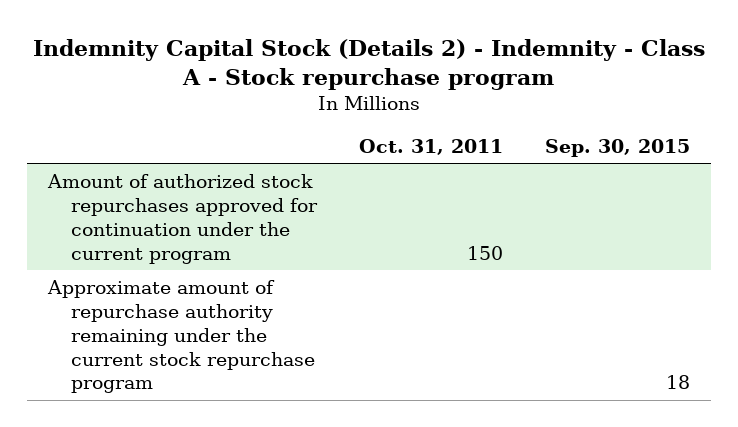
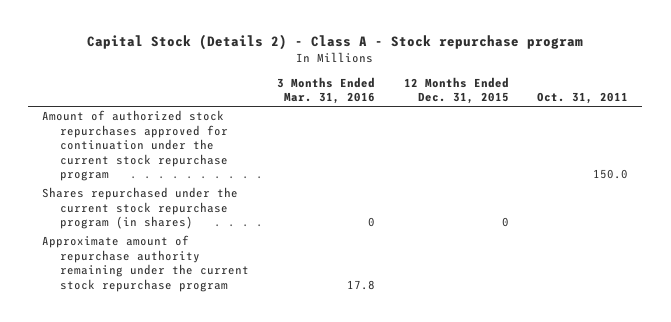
- Indemnity Capital Stock (Details 2) - Indemnity - Class A - Stock repurchase program
+ Capital Stock (Details 2) - Class A - Stock repurchase program
- | Oct. 31, 2011 | Sep. 30, 2015
+ | 3 Months Ended Mar. 31, 2016 | 12 Months Ended Dec. 31, 2015 | Oct. 31, 2011
- Amount of authorized stock repurchases approved for continuation under the current program | 150 |
+ Amount of authorized stock repurchases approved for continuation under the current stock repurchase program | | | 150.0
+ Shares repurchased under the current stock repurchase program (in shares) | 0 | 0 |

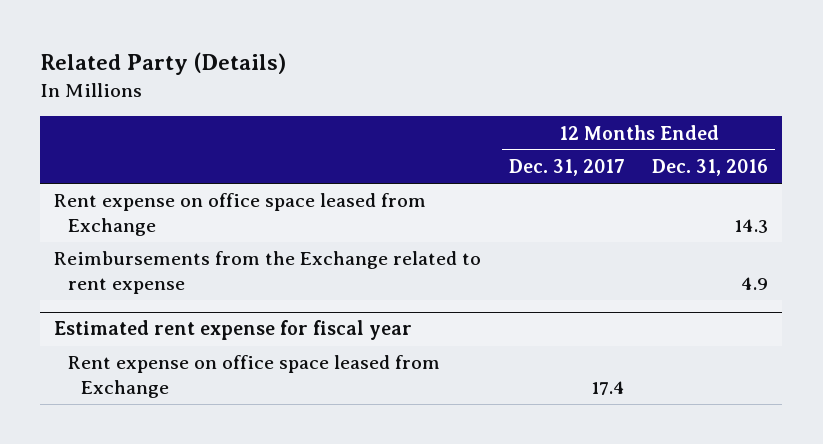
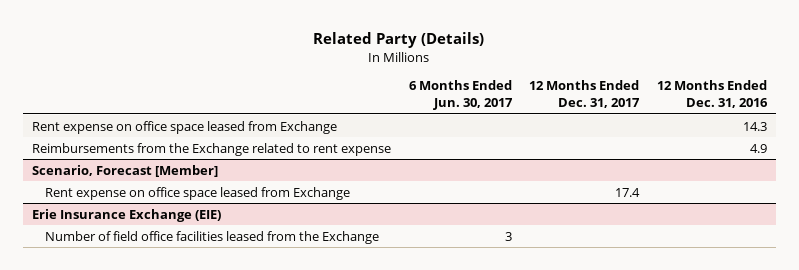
- | 12 Months Ended Dec. 31, 2017 | 12 Months Ended Dec. 31, 2016
+ | 6 Months Ended Jun. 30, 2017 | 12 Months Ended Dec. 31, 2017 | 12 Months Ended Dec. 31, 2016
- Estimated rent expense for fiscal year
+ Scenario, Forecast [Member]
+ Erie Insurance Exchange (EIE)
+ Number of field office facilities leased from the Exchange | 3 | |

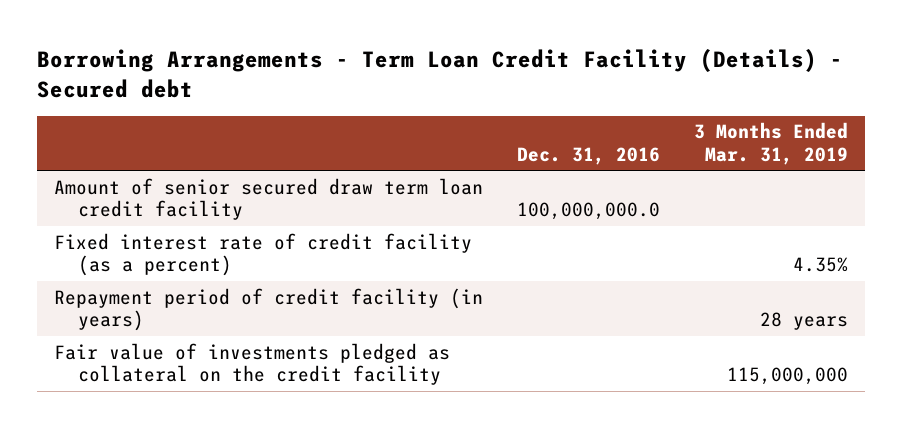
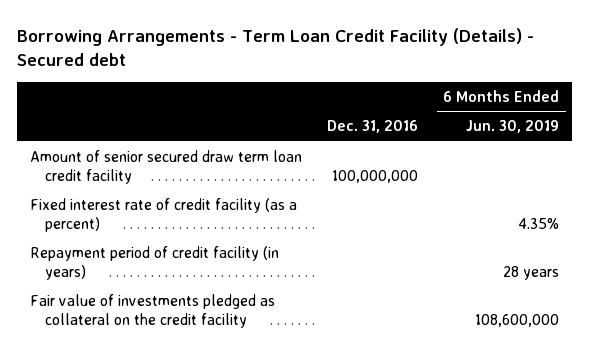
- | Dec. 31, 2016 | 3 Months Ended Mar. 31, 2019
+ | Dec. 31, 2016 | 6 Months Ended Jun. 30, 2019
- Amount of senior secured draw term loan credit facility | 100,000,000.0 |
+ Amount of senior secured draw term loan credit facility | 100,000,000 |

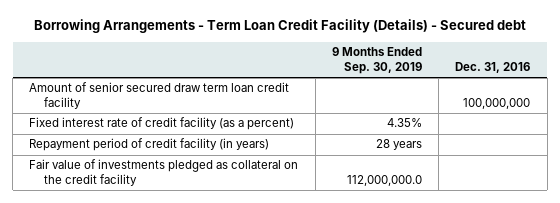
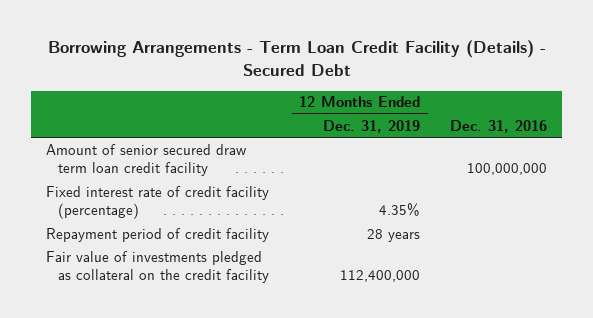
- Borrowing Arrangements - Term Loan Credit Facility (Details) - Secured debt
+ Borrowing Arrangements - Term Loan Credit Facility (Details) - Secured Debt
- | 9 Months Ended Sep. 30, 2019 | Dec. 31, 2016
+ | 12 Months Ended Dec. 31, 2019 | Dec. 31, 2016
- Fixed interest rate of credit facility (as a percent) | 4.35% |
- Repayment period of credit facility (in years) | 28 years |
+ Fixed interest rate of credit facility (percentage) | 4.35% |
+ Repayment period of credit facility | 28 years |

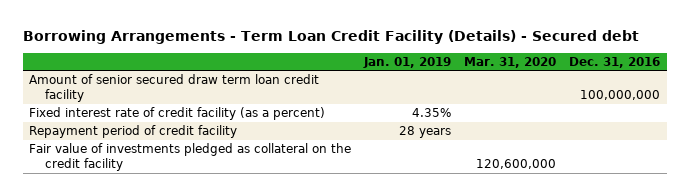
- Borrowing Arrangements - Term Loan Credit Facility (Details) - Secured Debt
+ Borrowing Arrangements - Term Loan Credit Facility (Details) - Secured debt
- | 12 Months Ended Dec. 31, 2019 | Dec. 31, 2016
+ | Jan. 01, 2019 | Mar. 31, 2020 | Dec. 31, 2016
- Fixed interest rate of credit facility (percentage) | 4.35% |
+ Fixed interest rate of credit facility (as a percent) | 4.35% | |

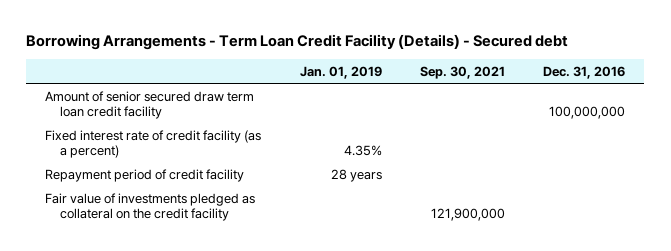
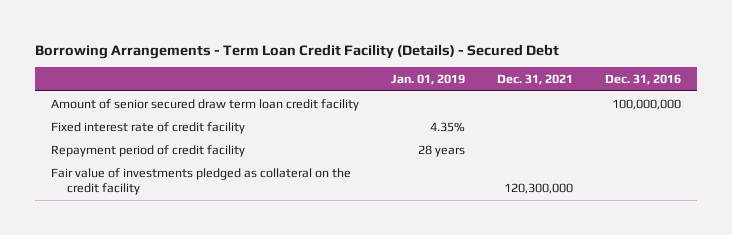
- Borrowing Arrangements - Term Loan Credit Facility (Details) - Secured debt
+ Borrowing Arrangements - Term Loan Credit Facility (Details) - Secured Debt
- | Jan. 01, 2019 | Sep. 30, 2021 | Dec. 31, 2016
+ | Jan. 01, 2019 | Dec. 31, 2021 | Dec. 31, 2016
- Fixed interest rate of credit facility (as a percent) | 4.35% | |
+ Fixed interest rate of credit facility | 4.35% | |

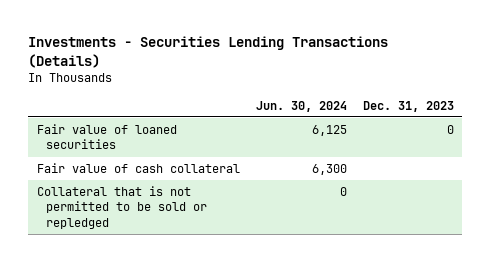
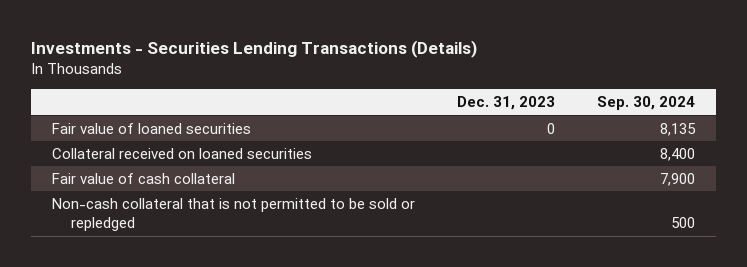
- | Jun. 30, 2024 | Dec. 31, 2023
+ | Dec. 31, 2023 | Sep. 30, 2024
+ Collateral received on loaned securities | | 8,400
- Collateral that is not permitted to be sold or repledged | 0 |
+ Non-cash collateral that is not permitted to be sold or repledged | | 500

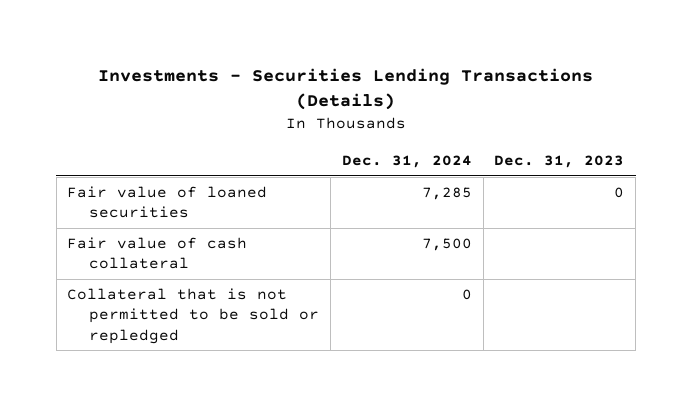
- | Dec. 31, 2023 | Sep. 30, 2024
+ | Dec. 31, 2024 | Dec. 31, 2023
- Collateral received on loaned securities | | 8,400
- Non-cash collateral that is not permitted to be sold or repledged | | 500
+ Collateral that is not permitted to be sold or repledged | 0 |

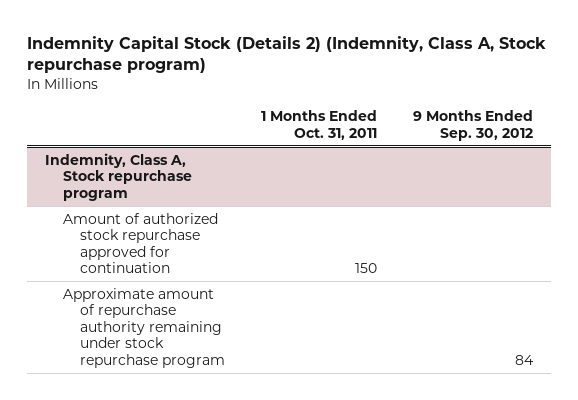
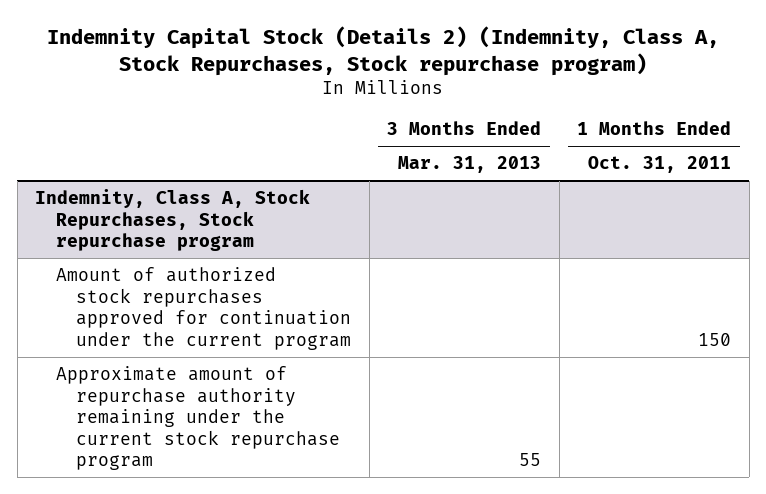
- Indemnity Capital Stock (Details 2) (Indemnity, Class A, Stock repurchase program)
+ Indemnity Capital Stock (Details 2) (Indemnity, Class A, Stock Repurchases, Stock repurchase program)
- | 1 Months Ended Oct. 31, 2011 | 9 Months Ended Sep. 30, 2012
+ | 3 Months Ended Mar. 31, 2013 | 1 Months Ended Oct. 31, 2011
- Indemnity, Class A, Stock repurchase program
- Amount of authorized stock repurchase approved for continuation | 150 |
- Approximate amount of repurchase authority remaining under stock repurchase program | | 84
+ Indemnity, Class A, Stock Repurchases, Stock repurchase program
+ Amount of authorized stock repurchases approved for continuation under the current program | | 150
+ Approximate amount of repurchase authority remaining under the current stock repurchase program | 55 |

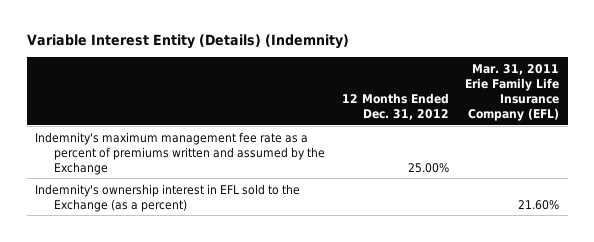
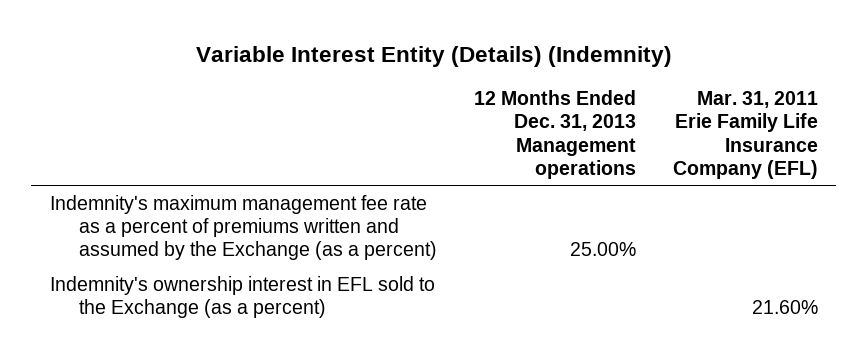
- | 12 Months Ended Dec. 31, 2012 | Mar. 31, 2011 Erie Family Life Insurance Company (EFL)
+ | 12 Months Ended Dec. 31, 2013 Management operations | Mar. 31, 2011 Erie Family Life Insurance Company (EFL)
- Indemnity's maximum management fee rate as a percent of premiums written and assumed by the Exchange | 25.00% |
+ Indemnity's maximum management fee rate as a percent of premiums written and assumed by the Exchange (as a percent) | 25.00% |

